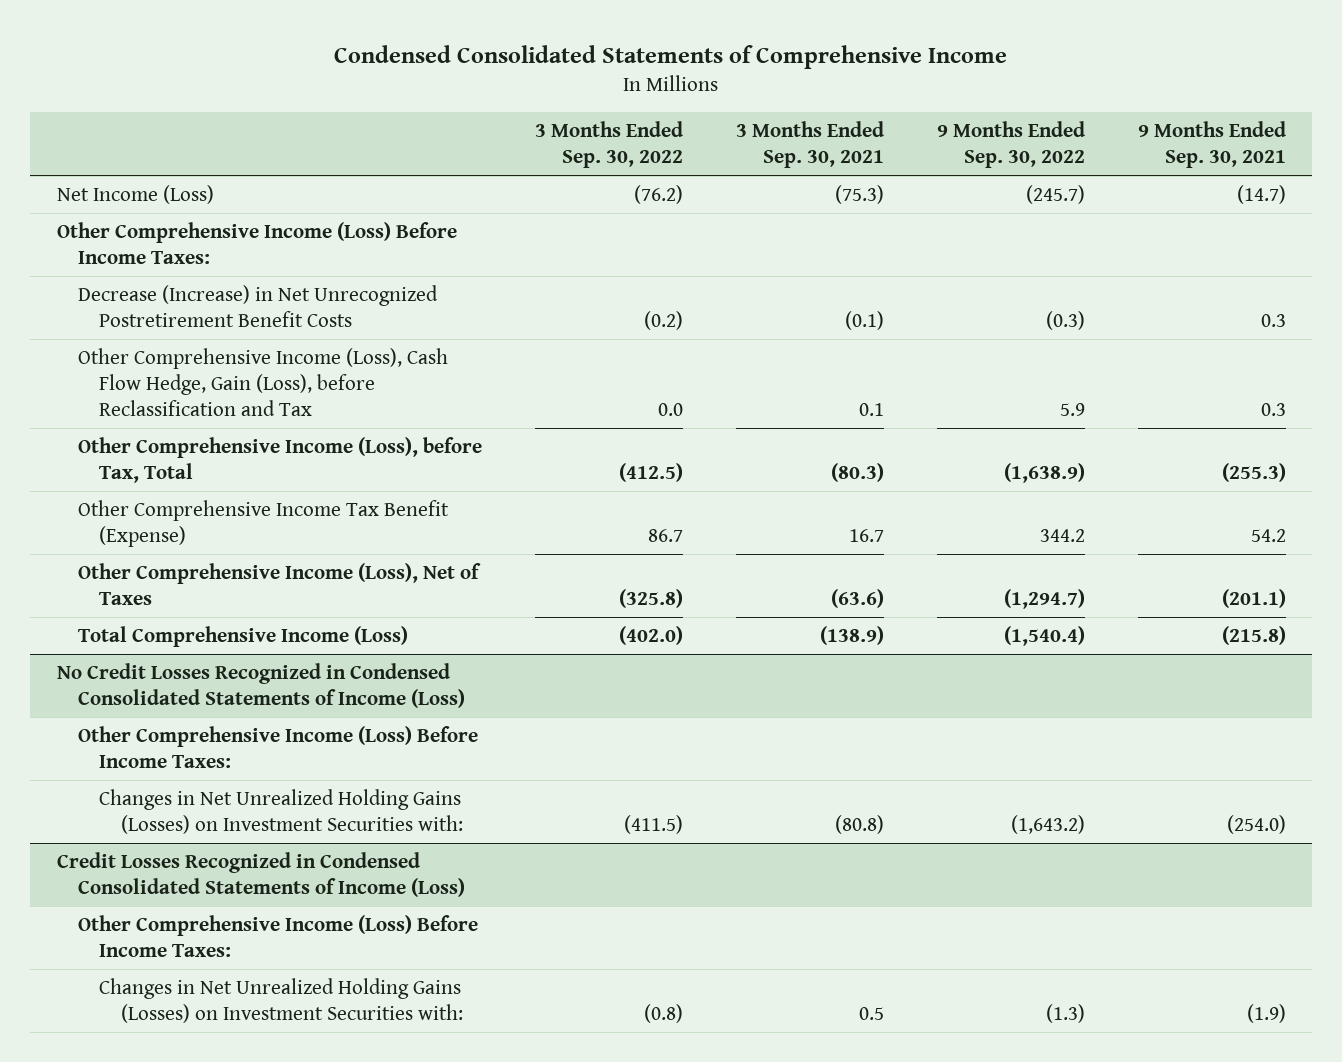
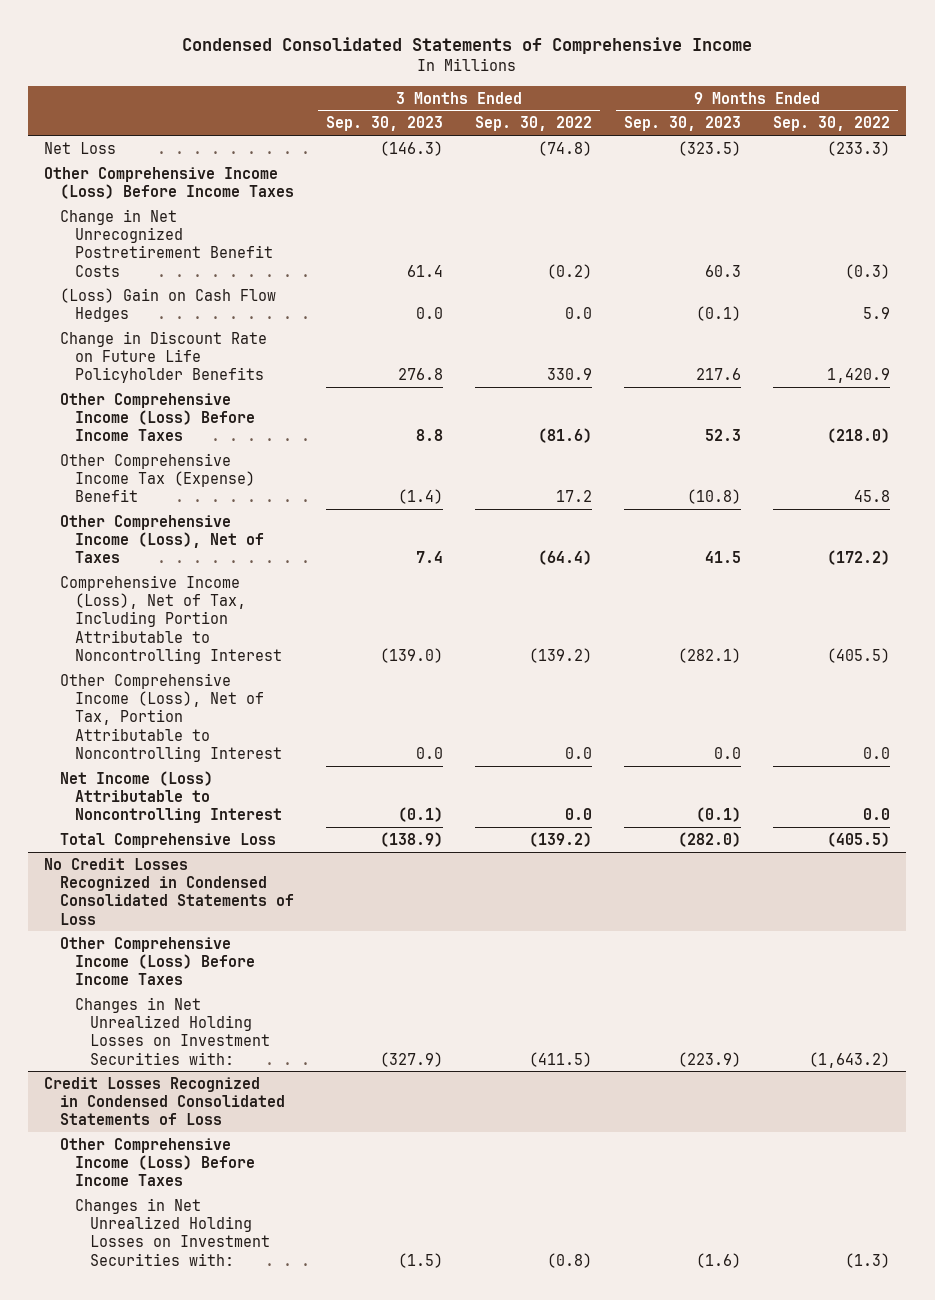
- | 3 Months Ended Sep. 30, 2022 | 3 Months Ended Sep. 30, 2021 | 9 Months Ended Sep. 30, 2022 | 9 Months Ended Sep. 30, 2021
+ | 3 Months Ended Sep. 30, 2023 | 3 Months Ended Sep. 30, 2022 | 9 Months Ended Sep. 30, 2023 | 9 Months Ended Sep. 30, 2022
- Net Income (Loss) | (76.2) | (75.3) | (245.7) | (14.7)
- Other Comprehensive Income (Loss) Before Income Taxes:
- Decrease (Increase) in Net Unrecognized Postretirement Benefit Costs | (0.2) | (0.1) | (0.3) | 0.3
- Other Comprehensive Income (Loss), Cash Flow Hedge, Gain (Loss), before Reclassification and Tax | 0.0 | 0.1 | 5.9 | 0.3
- Other Comprehensive Income (Loss), before Tax, Total | (412.5) | (80.3) | (1,638.9) | (255.3)
- Other Comprehensive Income Tax Benefit (Expense) | 86.7 | 16.7 | 344.2 | 54.2
- Other Comprehensive Income (Loss), Net of Taxes | (325.8) | (63.6) | (1,294.7) | (201.1)
- Total Comprehensive Income (Loss) | (402.0) | (138.9) | (1,540.4) | (215.8)
- No Credit Losses Recognized in Condensed Consolidated Statements of Income (Loss)
- Other Comprehensive Income (Loss) Before Income Taxes:
- Changes in Net Unrealized Holding Gains (Losses) on Investment Securities with: | (411.5) | (80.8) | (1,643.2) | (254.0)
- Credit Losses Recognized in Condensed Consolidated Statements of Income (Loss)
- Other Comprehensive Income (Loss) Before Income Taxes:
- Changes in Net Unrealized Holding Gains (Losses) on Investment Securities with: | (0.8) | 0.5 | (1.3) | (1.9)
+ Net Loss | (146.3) | (74.8) | (323.5) | (233.3)
+ Other Comprehensive Income (Loss) Before Income Taxes
+ Change in Net Unrecognized Postretirement Benefit Costs | 61.4 | (0.2) | 60.3 | (0.3)
+ (Loss) Gain on Cash Flow Hedges | 0.0 | 0.0 | (0.1) | 5.9
+ Change in Discount Rate on Future Life Policyholder Benefits | 276.8 | 330.9 | 217.6 | 1,420.9
+ Other Comprehensive Income (Loss) Before Income Taxes | 8.8 | (81.6) | 52.3 | (218.0)
+ Other Comprehensive Income Tax (Expense) Benefit | (1.4) | 17.2 | (10.8) | 45.8
+ Other Comprehensive Income (Loss), Net of Taxes | 7.4 | (64.4) | 41.5 | (172.2)
+ Comprehensive Income (Loss), Net of Tax, Including Portion Attributable to Noncontrolling Interest | (139.0) | (139.2) | (282.1) | (405.5)
+ Other Comprehensive Income (Loss), Net of Tax, Portion Attributable to Noncontrolling Interest | 0.0 | 0.0 | 0.0 | 0.0
+ Net Income (Loss) Attributable to Noncontrolling Interest | (0.1) | 0.0 | (0.1) | 0.0
+ Total Comprehensive Loss | (138.9) | (139.2) | (282.0) | (405.5)
+ No Credit Losses Recognized in Condensed Consolidated Statements of Loss
+ Other Comprehensive Income (Loss) Before Income Taxes
+ Changes in Net Unrealized Holding Losses on Investment Securities with: | (327.9) | (411.5) | (223.9) | (1,643.2)
+ Credit Losses Recognized in Condensed Consolidated Statements of Loss
+ Other Comprehensive Income (Loss) Before Income Taxes
+ Changes in Net Unrealized Holding Losses on Investment Securities with: | (1.5) | (0.8) | (1.6) | (1.3)

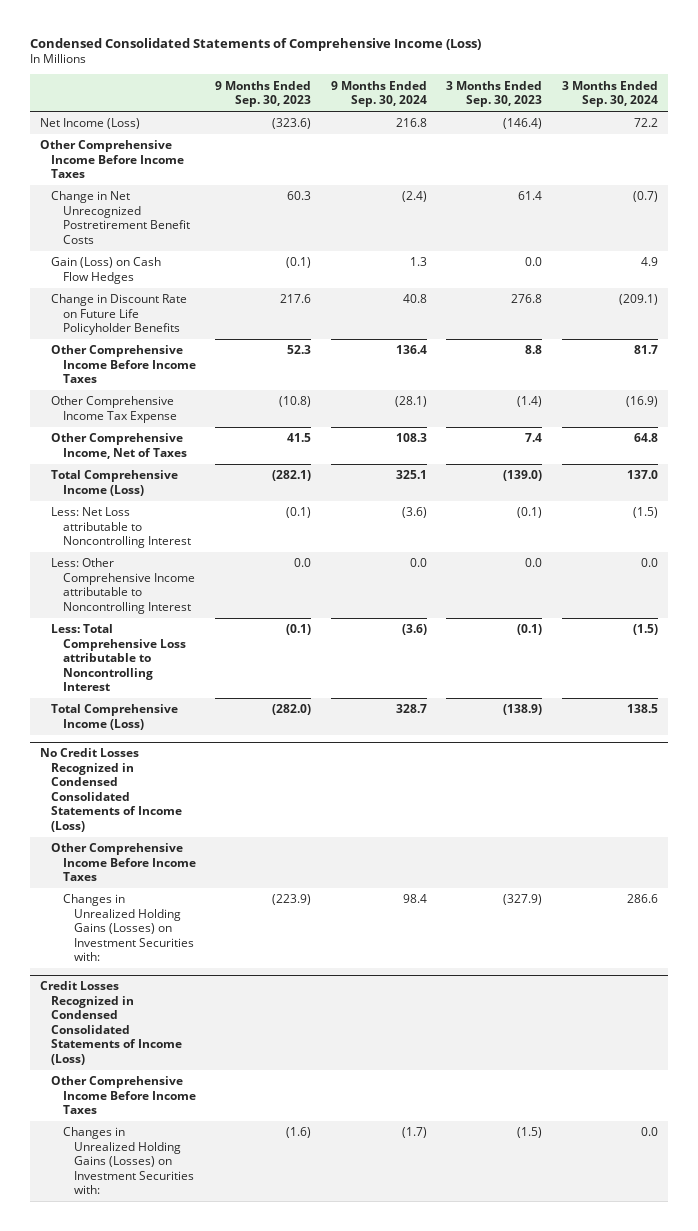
- Condensed Consolidated Statements of Comprehensive Income
+ Condensed Consolidated Statements of Comprehensive Income (Loss)
- | 3 Months Ended Sep. 30, 2023 | 3 Months Ended Sep. 30, 2022 | 9 Months Ended Sep. 30, 2023 | 9 Months Ended Sep. 30, 2022
+ | 9 Months Ended Sep. 30, 2023 | 9 Months Ended Sep. 30, 2024 | 3 Months Ended Sep. 30, 2023 | 3 Months Ended Sep. 30, 2024
- Net Loss | (146.3) | (74.8) | (323.5) | (233.3)
- Other Comprehensive Income (Loss) Before Income Taxes
+ Net Income (Loss) | (323.6) | 216.8 | (146.4) | 72.2
+ Other Comprehensive Income Before Income Taxes
- (Loss) Gain on Cash Flow Hedges | 0.0 | 0.0 | (0.1) | 5.9
+ Gain (Loss) on Cash Flow Hedges | (0.1) | 1.3 | 0.0 | 4.9
- Other Comprehensive Income (Loss) Before Income Taxes | 8.8 | (81.6) | 52.3 | (218.0)
- Other Comprehensive Income Tax (Expense) Benefit | (1.4) | 17.2 | (10.8) | 45.8
- Other Comprehensive Income (Loss), Net of Taxes | 7.4 | (64.4) | 41.5 | (172.2)
- Comprehensive Income (Loss), Net of Tax, Including Portion Attributable to Noncontrolling Interest | (139.0) | (139.2) | (282.1) | (405.5)
- Other Comprehensive Income (Loss), Net of Tax, Portion Attributable to Noncontrolling Interest | 0.0 | 0.0 | 0.0 | 0.0
- Net Income (Loss) Attributable to Noncontrolling Interest | (0.1) | 0.0 | (0.1) | 0.0
- Total Comprehensive Loss | (138.9) | (139.2) | (282.0) | (405.5)
- No Credit Losses Recognized in Condensed Consolidated Statements of Loss
- Other Comprehensive Income (Loss) Before Income Taxes
- Changes in Net Unrealized Holding Losses on Investment Securities with: | (327.9) | (411.5) | (223.9) | (1,643.2)
- Credit Losses Recognized in Condensed Consolidated Statements of Loss
- Other Comprehensive Income (Loss) Before Income Taxes
- Changes in Net Unrealized Holding Losses on Investment Securities with: | (1.5) | (0.8) | (1.6) | (1.3)
+ Other Comprehensive Income Before Income Taxes | 52.3 | 136.4 | 8.8 | 81.7
+ Other Comprehensive Income Tax Expense | (10.8) | (28.1) | (1.4) | (16.9)
+ Other Comprehensive Income, Net of Taxes | 41.5 | 108.3 | 7.4 | 64.8
+ Total Comprehensive Income (Loss) | (282.1) | 325.1 | (139.0) | 137.0
+ Less: Net Loss attributable to Noncontrolling Interest | (0.1) | (3.6) | (0.1) | (1.5)
+ Less: Other Comprehensive Income attributable to Noncontrolling Interest | 0.0 | 0.0 | 0.0 | 0.0
+ Less: Total Comprehensive Loss attributable to Noncontrolling Interest | (0.1) | (3.6) | (0.1) | (1.5)
+ Total Comprehensive Income (Loss) | (282.0) | 328.7 | (138.9) | 138.5
+ No Credit Losses Recognized in Condensed Consolidated Statements of Income (Loss)
+ Other Comprehensive Income Before Income Taxes
+ Changes in Unrealized Holding Gains (Losses) on Investment Securities with: | (223.9) | 98.4 | (327.9) | 286.6
+ Credit Losses Recognized in Condensed Consolidated Statements of Income (Loss)
+ Other Comprehensive Income Before Income Taxes
+ Changes in Unrealized Holding Gains (Losses) on Investment Securities with: | (1.6) | (1.7) | (1.5) | 0.0

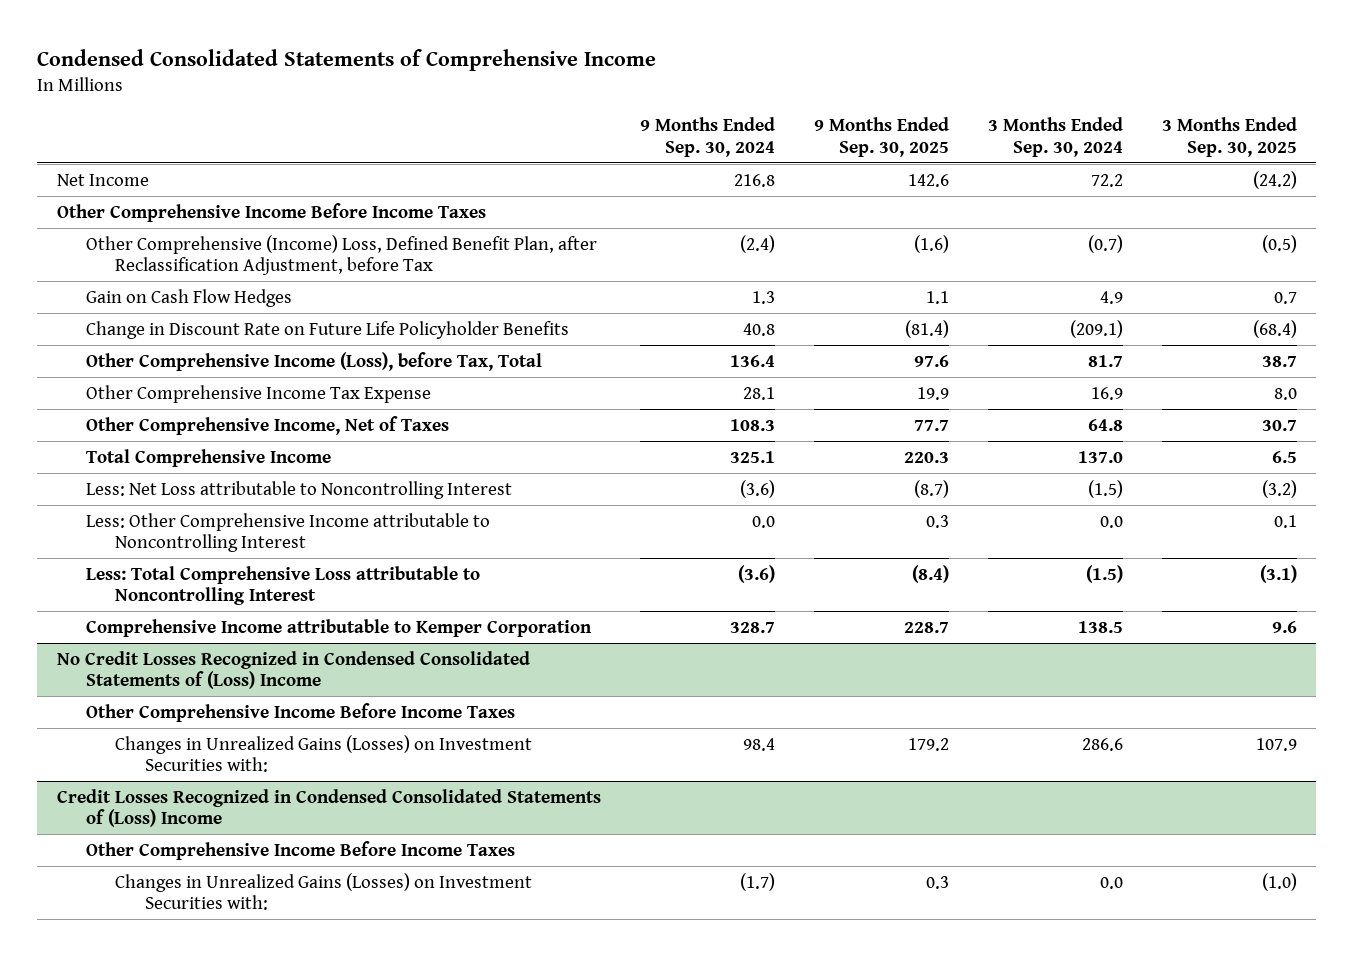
- Condensed Consolidated Statements of Comprehensive Income (Loss)
+ Condensed Consolidated Statements of Comprehensive Income
- | 9 Months Ended Sep. 30, 2023 | 9 Months Ended Sep. 30, 2024 | 3 Months Ended Sep. 30, 2023 | 3 Months Ended Sep. 30, 2024
+ | 9 Months Ended Sep. 30, 2024 | 9 Months Ended Sep. 30, 2025 | 3 Months Ended Sep. 30, 2024 | 3 Months Ended Sep. 30, 2025
- Net Income (Loss) | (323.6) | 216.8 | (146.4) | 72.2
+ Net Income | 216.8 | 142.6 | 72.2 | (24.2)
- Change in Net Unrecognized Postretirement Benefit Costs | 60.3 | (2.4) | 61.4 | (0.7)
- Gain (Loss) on Cash Flow Hedges | (0.1) | 1.3 | 0.0 | 4.9
+ Other Comprehensive (Income) Loss, Defined Benefit Plan, after Reclassification Adjustment, before Tax | (2.4) | (1.6) | (0.7) | (0.5)
+ Gain on Cash Flow Hedges | 1.3 | 1.1 | 4.9 | 0.7
- Other Comprehensive Income Before Income Taxes | 52.3 | 136.4 | 8.8 | 81.7
- Other Comprehensive Income Tax Expense | (10.8) | (28.1) | (1.4) | (16.9)
+ Other Comprehensive Income (Loss), before Tax, Total | 136.4 | 97.6 | 81.7 | 38.7
+ Other Comprehensive Income Tax Expense | 28.1 | 19.9 | 16.9 | 8.0
- Total Comprehensive Income (Loss) | (282.1) | 325.1 | (139.0) | 137.0
+ Total Comprehensive Income | 325.1 | 220.3 | 137.0 | 6.5
- Total Comprehensive Income (Loss) | (282.0) | 328.7 | (138.9) | 138.5
- No Credit Losses Recognized in Condensed Consolidated Statements of Income (Loss)
+ Comprehensive Income attributable to Kemper Corporation | 328.7 | 228.7 | 138.5 | 9.6
+ No Credit Losses Recognized in Condensed Consolidated Statements of (Loss) Income
- Changes in Unrealized Holding Gains (Losses) on Investment Securities with: | (223.9) | 98.4 | (327.9) | 286.6
- Credit Losses Recognized in Condensed Consolidated Statements of Income (Loss)
+ Changes in Unrealized Gains (Losses) on Investment Securities with: | 98.4 | 179.2 | 286.6 | 107.9
+ Credit Losses Recognized in Condensed Consolidated Statements of (Loss) Income
- Changes in Unrealized Holding Gains (Losses) on Investment Securities with: | (1.6) | (1.7) | (1.5) | 0.0
+ Changes in Unrealized Gains (Losses) on Investment Securities with: | (1.7) | 0.3 | 0.0 | (1.0)

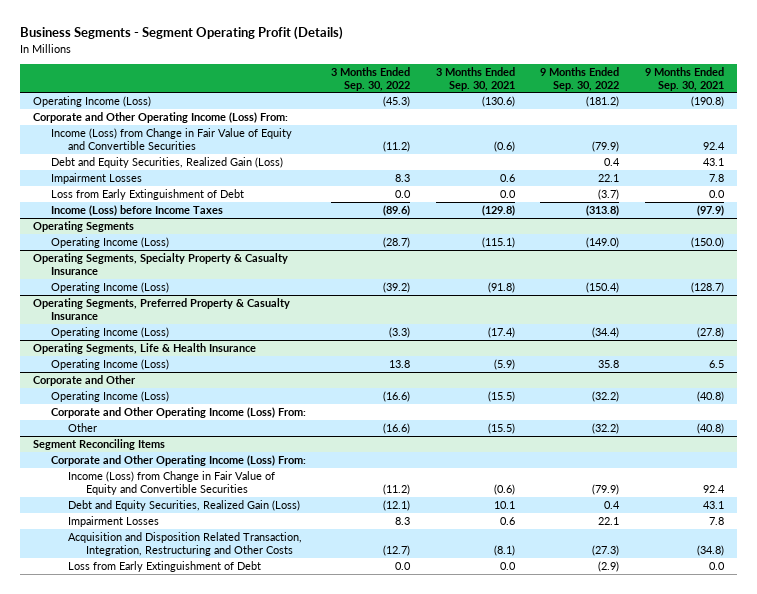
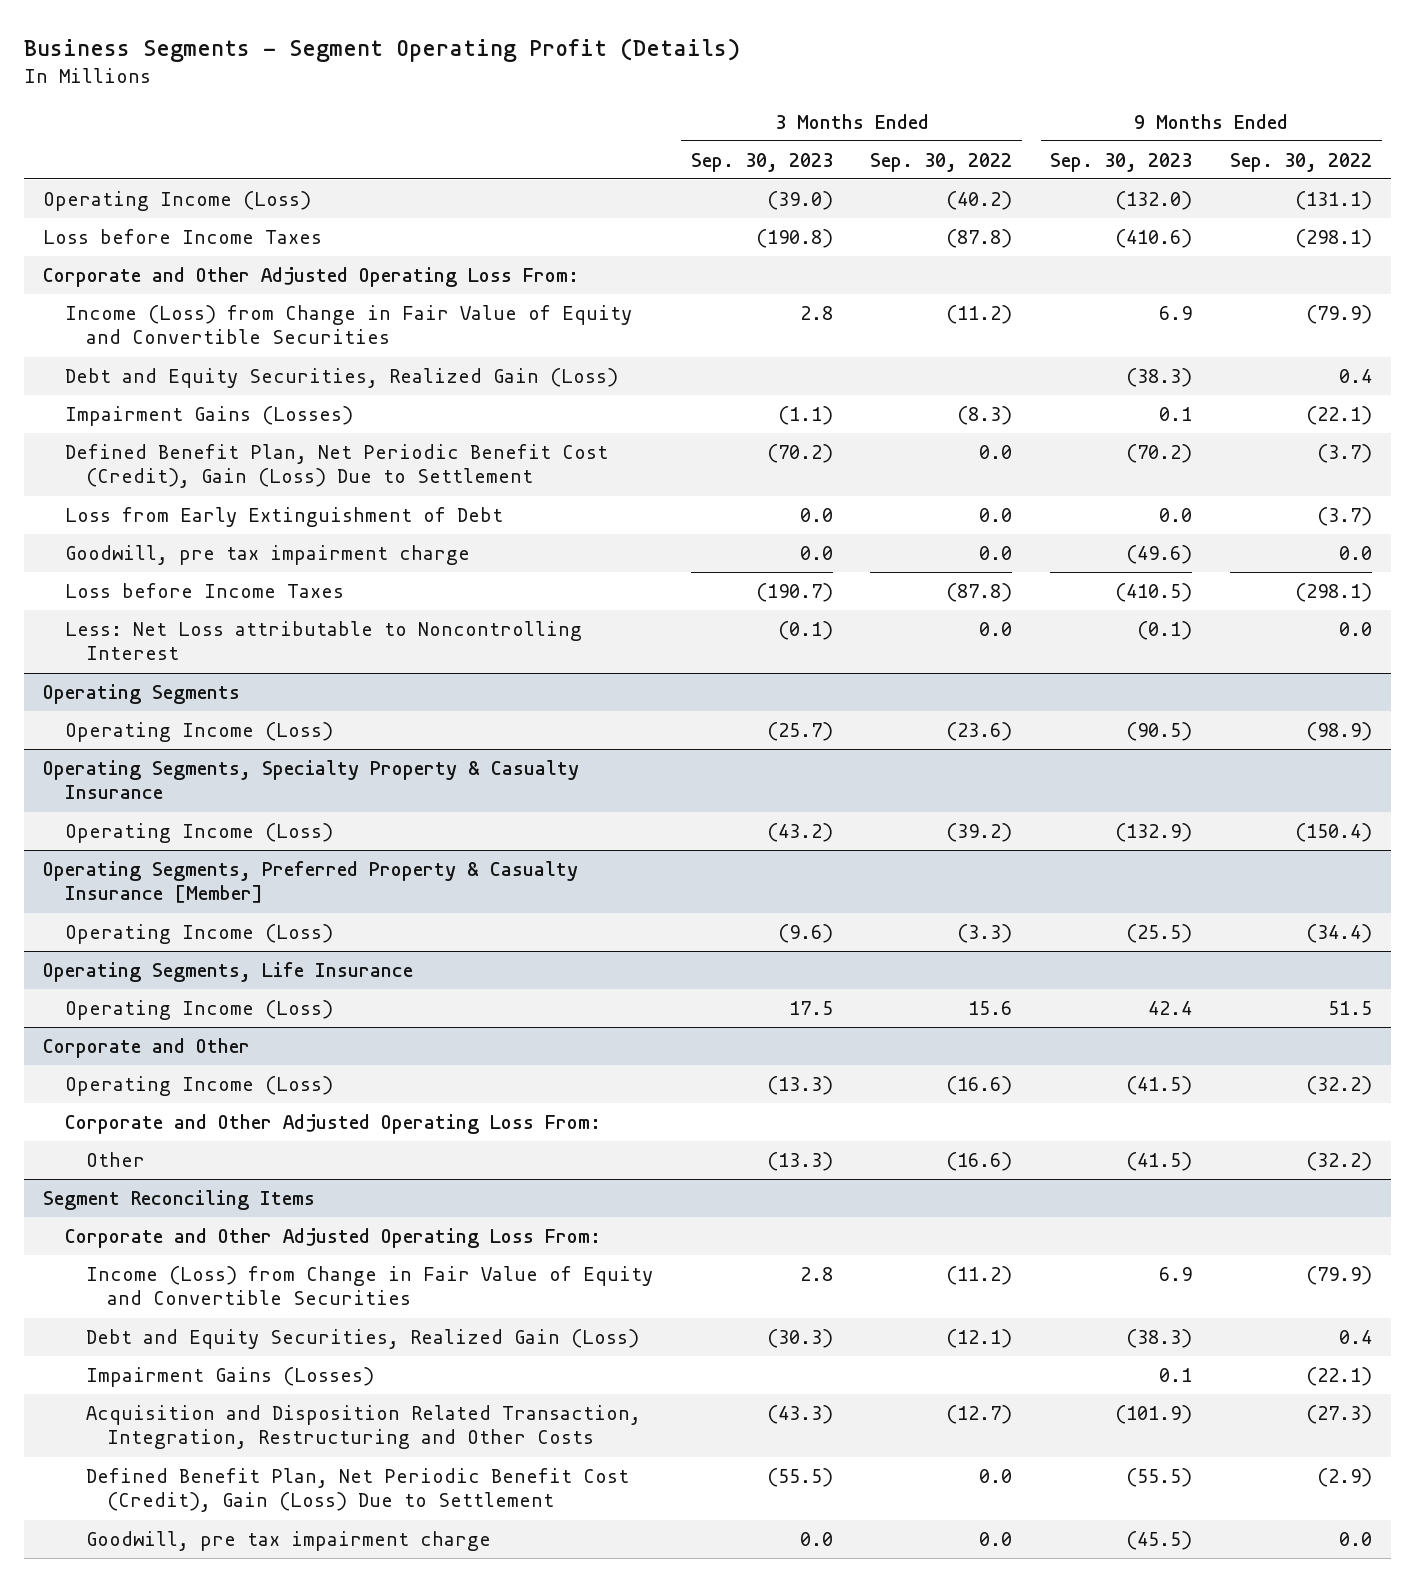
- | 3 Months Ended Sep. 30, 2022 | 3 Months Ended Sep. 30, 2021 | 9 Months Ended Sep. 30, 2022 | 9 Months Ended Sep. 30, 2021
+ | 3 Months Ended Sep. 30, 2023 | 3 Months Ended Sep. 30, 2022 | 9 Months Ended Sep. 30, 2023 | 9 Months Ended Sep. 30, 2022
- Operating Income (Loss) | (45.3) | (130.6) | (181.2) | (190.8)
- Corporate and Other Operating Income (Loss) From:
+ Operating Income (Loss) | (39.0) | (40.2) | (132.0) | (131.1)
+ Loss before Income Taxes | (190.8) | (87.8) | (410.6) | (298.1)
+ Corporate and Other Adjusted Operating Loss From:
- Impairment Losses | 8.3 | 0.6 | 22.1 | 7.8
+ Impairment Gains (Losses) | (1.1) | (8.3) | 0.1 | (22.1)
+ Defined Benefit Plan, Net Periodic Benefit Cost (Credit), Gain (Loss) Due to Settlement | (70.2) | 0.0 | (70.2) | (3.7)
- Income (Loss) before Income Taxes | (89.6) | (129.8) | (313.8) | (97.9)
+ Goodwill, pre tax impairment charge | 0.0 | 0.0 | (49.6) | 0.0
+ Loss before Income Taxes | (190.7) | (87.8) | (410.5) | (298.1)
+ Less: Net Loss attributable to Noncontrolling Interest | (0.1) | 0.0 | (0.1) | 0.0
@ Operating Segments
- Operating Income (Loss) | (28.7) | (115.1) | (149.0) | (150.0)
+ Operating Income (Loss) | (25.7) | (23.6) | (90.5) | (98.9)
- Operating Segments, Preferred Property & Casualty Insurance
+ Operating Segments, Preferred Property & Casualty Insurance [Member]
- Operating Segments, Life & Health Insurance
- Operating Income (Loss) | 13.8 | (5.9) | 35.8 | 6.5
+ Operating Segments, Life Insurance
+ Operating Income (Loss) | 17.5 | 15.6 | 42.4 | 51.5
@ Corporate and Other
- Corporate and Other Operating Income (Loss) From:
+ Corporate and Other Adjusted Operating Loss From:
@ Segment Reconciling Items
- Corporate and Other Operating Income (Loss) From:
+ Corporate and Other Adjusted Operating Loss From:
- Impairment Losses | 8.3 | 0.6 | 22.1 | 7.8
+ Impairment Gains (Losses) | | | 0.1 | (22.1)
- Loss from Early Extinguishment of Debt | 0.0 | 0.0 | (2.9) | 0.0
+ Defined Benefit Plan, Net Periodic Benefit Cost (Credit), Gain (Loss) Due to Settlement | (55.5) | 0.0 | (55.5) | (2.9)
+ Goodwill, pre tax impairment charge | 0.0 | 0.0 | (45.5) | 0.0

